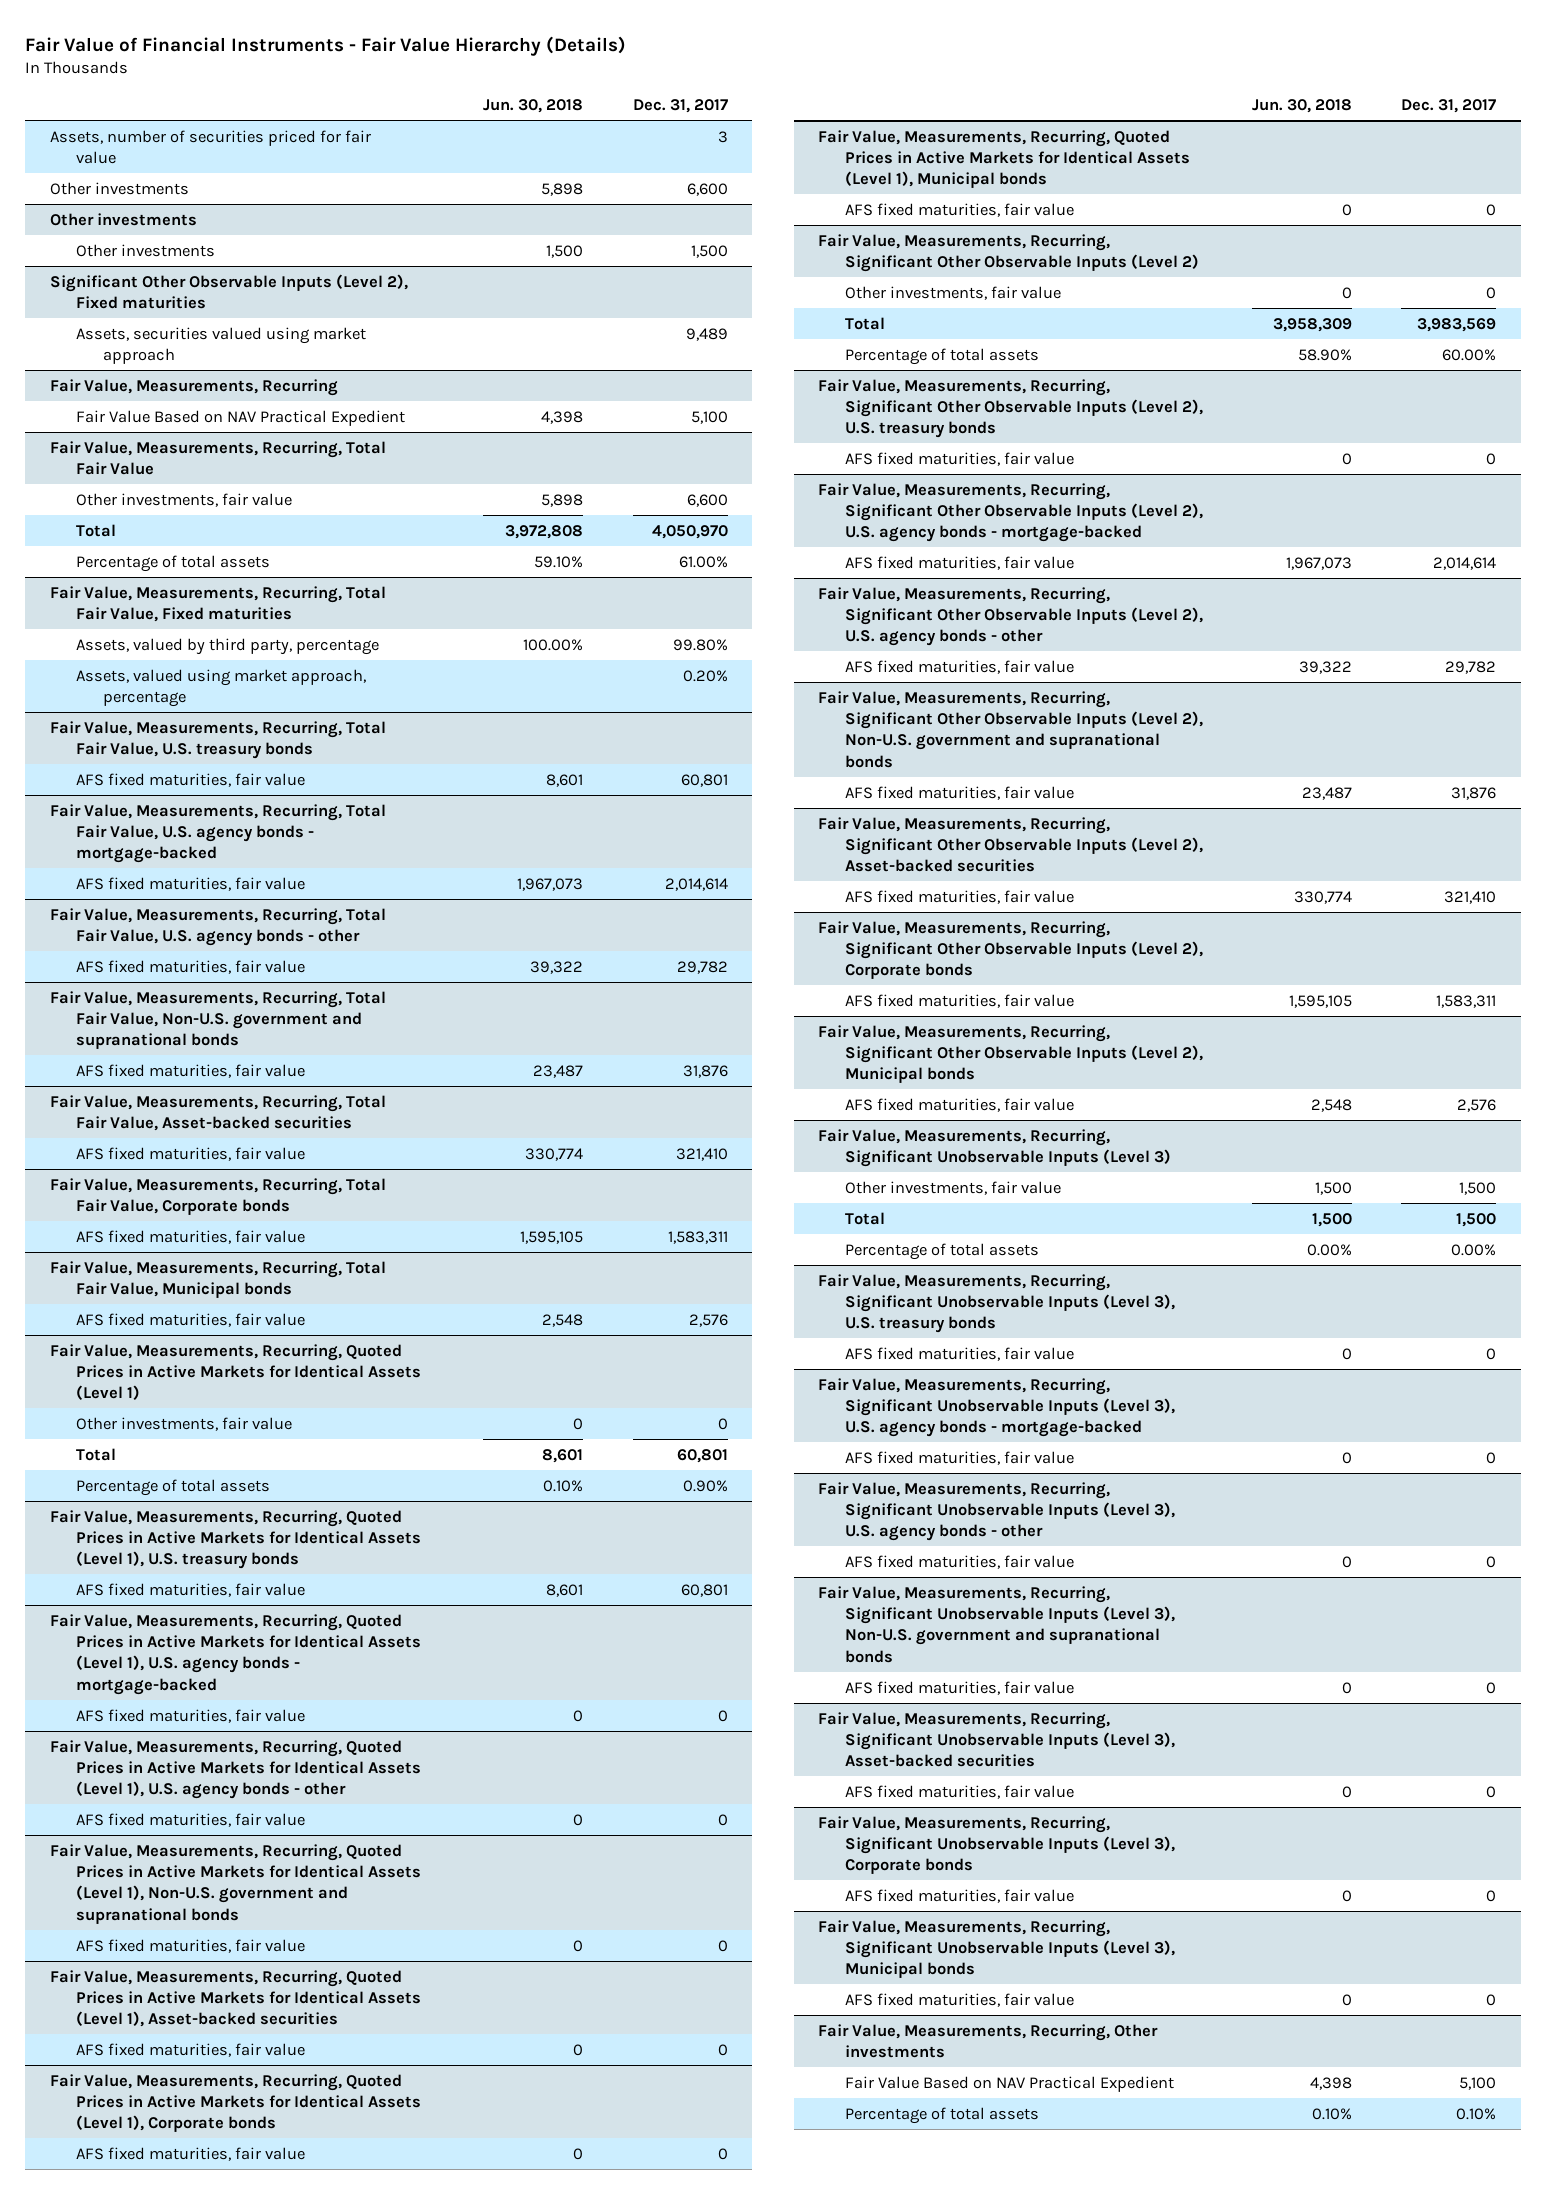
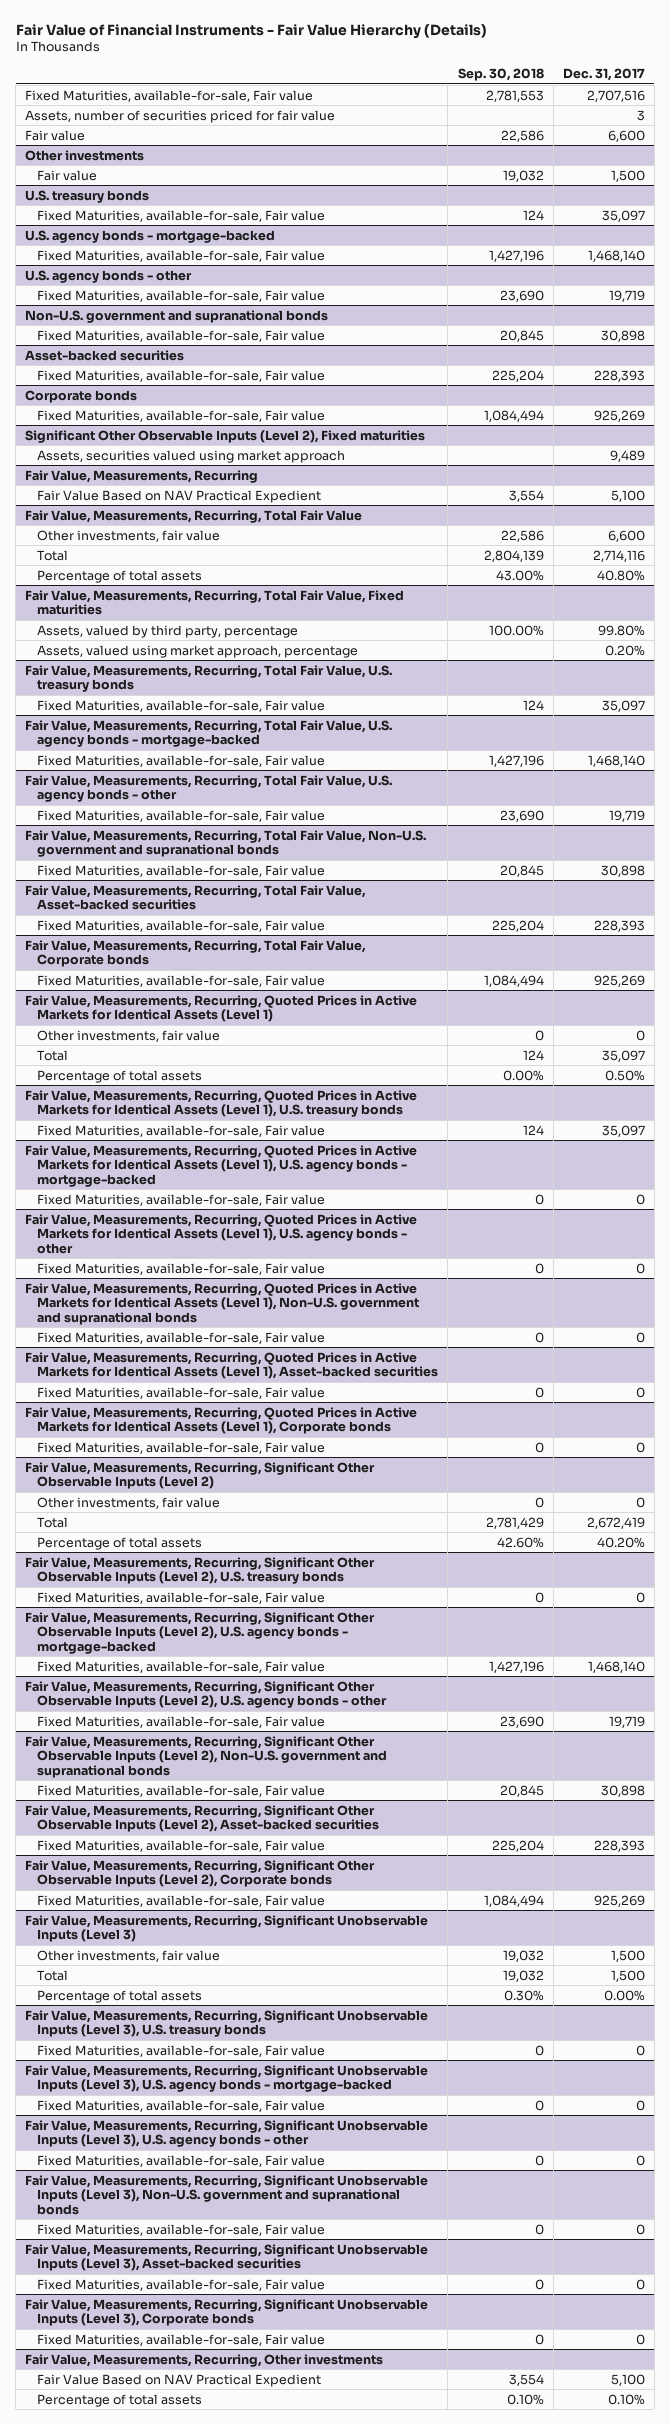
- | Jun. 30, 2018 | Dec. 31, 2017
+ | Sep. 30, 2018 | Dec. 31, 2017
+ Fixed Maturities, available-for-sale, Fair value | 2,781,553 | 2,707,516
- Other investments | 5,898 | 6,600
+ Fair value | 22,586 | 6,600
@ Other investments
- Other investments | 1,500 | 1,500
+ Fair value | 19,032 | 1,500
+ U.S. treasury bonds
+ Fixed Maturities, available-for-sale, Fair value | 124 | 35,097
+ U.S. agency bonds - mortgage-backed
+ Fixed Maturities, available-for-sale, Fair value | 1,427,196 | 1,468,140
+ U.S. agency bonds - other
+ Fixed Maturities, available-for-sale, Fair value | 23,690 | 19,719
+ Non-U.S. government and supranational bonds
+ Fixed Maturities, available-for-sale, Fair value | 20,845 | 30,898
+ Asset-backed securities
+ Fixed Maturities, available-for-sale, Fair value | 225,204 | 228,393
+ Corporate bonds
+ Fixed Maturities, available-for-sale, Fair value | 1,084,494 | 925,269
@ Fair Value, Measurements, Recurring, Total Fair Value
- Total | 3,972,808 | 4,050,970
- Percentage of total assets | 59.10% | 61.00%
+ Total | 2,804,139 | 2,714,116
+ Percentage of total assets | 43.00% | 40.80%
@ Fair Value, Measurements, Recurring, Total Fair Value, U.S. treasury bonds
- AFS fixed maturities, fair value | 8,601 | 60,801
+ Fixed Maturities, available-for-sale, Fair value | 124 | 35,097
@ Fair Value, Measurements, Recurring, Total Fair Value, U.S. agency bonds - mortgage-backed
- AFS fixed maturities, fair value | 1,967,073 | 2,014,614
+ Fixed Maturities, available-for-sale, Fair value | 1,427,196 | 1,468,140
@ Fair Value, Measurements, Recurring, Total Fair Value, U.S. agency bonds - other
- AFS fixed maturities, fair value | 39,322 | 29,782
+ Fixed Maturities, available-for-sale, Fair value | 23,690 | 19,719
@ Fair Value, Measurements, Recurring, Total Fair Value, Non-U.S. government and supranational bonds
- AFS fixed maturities, fair value | 23,487 | 31,876
+ Fixed Maturities, available-for-sale, Fair value | 20,845 | 30,898
@ Fair Value, Measurements, Recurring, Total Fair Value, Asset-backed securities
- AFS fixed maturities, fair value | 330,774 | 321,410
+ Fixed Maturities, available-for-sale, Fair value | 225,204 | 228,393
@ Fair Value, Measurements, Recurring, Total Fair Value, Corporate bonds
- AFS fixed maturities, fair value | 1,595,105 | 1,583,311
- Fair Value, Measurements, Recurring, Total Fair Value, Municipal bonds
- AFS fixed maturities, fair value | 2,548 | 2,576
@ Fair Value, Measurements, Recurring, Total Fair Value, Corporate bonds
+ Fixed Maturities, available-for-sale, Fair value | 1,084,494 | 925,269
@ Fair Value, Measurements, Recurring, Quoted Prices in Active Markets for Identical Assets (Level 1)
- Total | 8,601 | 60,801
- Percentage of total assets | 0.10% | 0.90%
+ Total | 124 | 35,097
+ Percentage of total assets | 0.00% | 0.50%
@ Fair Value, Measurements, Recurring, Quoted Prices in Active Markets for Identical Assets (Level 1), U.S. treasury bonds
- AFS fixed maturities, fair value | 8,601 | 60,801
+ Fixed Maturities, available-for-sale, Fair value | 124 | 35,097
@ Fair Value, Measurements, Recurring, Quoted Prices in Active Markets for Identical Assets (Level 1), U.S. agency bonds - mortgage-backed
- AFS fixed maturities, fair value | 0 | 0
+ Fixed Maturities, available-for-sale, Fair value | 0 | 0
@ Fair Value, Measurements, Recurring, Quoted Prices in Active Markets for Identical Assets (Level 1), U.S. agency bonds - other
- AFS fixed maturities, fair value | 0 | 0
+ Fixed Maturities, available-for-sale, Fair value | 0 | 0
@ Fair Value, Measurements, Recurring, Quoted Prices in Active Markets for Identical Assets (Level 1), Non-U.S. government and supranational bonds
- AFS fixed maturities, fair value | 0 | 0
+ Fixed Maturities, available-for-sale, Fair value | 0 | 0
@ Fair Value, Measurements, Recurring, Quoted Prices in Active Markets for Identical Assets (Level 1), Asset-backed securities
- AFS fixed maturities, fair value | 0 | 0
+ Fixed Maturities, available-for-sale, Fair value | 0 | 0
@ Fair Value, Measurements, Recurring, Quoted Prices in Active Markets for Identical Assets (Level 1), Corporate bonds
- AFS fixed maturities, fair value | 0 | 0
- Fair Value, Measurements, Recurring, Quoted Prices in Active Markets for Identical Assets (Level 1), Municipal bonds
- AFS fixed maturities, fair value | 0 | 0
@ Fair Value, Measurements, Recurring, Quoted Prices in Active Markets for Identical Assets (Level 1), Corporate bonds
+ Fixed Maturities, available-for-sale, Fair value | 0 | 0
@ Fair Value, Measurements, Recurring, Significant Other Observable Inputs (Level 2)
- Total | 3,958,309 | 3,983,569
- Percentage of total assets | 58.90% | 60.00%
+ Total | 2,781,429 | 2,672,419
+ Percentage of total assets | 42.60% | 40.20%
@ Fair Value, Measurements, Recurring, Significant Other Observable Inputs (Level 2), U.S. treasury bonds
- AFS fixed maturities, fair value | 0 | 0
+ Fixed Maturities, available-for-sale, Fair value | 0 | 0
@ Fair Value, Measurements, Recurring, Significant Other Observable Inputs (Level 2), U.S. agency bonds - mortgage-backed
- AFS fixed maturities, fair value | 1,967,073 | 2,014,614
+ Fixed Maturities, available-for-sale, Fair value | 1,427,196 | 1,468,140
@ Fair Value, Measurements, Recurring, Significant Other Observable Inputs (Level 2), U.S. agency bonds - other
- AFS fixed maturities, fair value | 39,322 | 29,782
+ Fixed Maturities, available-for-sale, Fair value | 23,690 | 19,719
@ Fair Value, Measurements, Recurring, Significant Other Observable Inputs (Level 2), Non-U.S. government and supranational bonds
- AFS fixed maturities, fair value | 23,487 | 31,876
+ Fixed Maturities, available-for-sale, Fair value | 20,845 | 30,898
@ Fair Value, Measurements, Recurring, Significant Other Observable Inputs (Level 2), Asset-backed securities
- AFS fixed maturities, fair value | 330,774 | 321,410
+ Fixed Maturities, available-for-sale, Fair value | 225,204 | 228,393
@ Fair Value, Measurements, Recurring, Significant Other Observable Inputs (Level 2), Corporate bonds
- AFS fixed maturities, fair value | 1,595,105 | 1,583,311
- Fair Value, Measurements, Recurring, Significant Other Observable Inputs (Level 2), Municipal bonds
- AFS fixed maturities, fair value | 2,548 | 2,576
@ Fair Value, Measurements, Recurring, Significant Other Observable Inputs (Level 2), Corporate bonds
+ Fixed Maturities, available-for-sale, Fair value | 1,084,494 | 925,269
@ Fair Value, Measurements, Recurring, Significant Unobservable Inputs (Level 3), U.S. treasury bonds
- AFS fixed maturities, fair value | 0 | 0
+ Fixed Maturities, available-for-sale, Fair value | 0 | 0
@ Fair Value, Measurements, Recurring, Significant Unobservable Inputs (Level 3), U.S. agency bonds - mortgage-backed
- AFS fixed maturities, fair value | 0 | 0
+ Fixed Maturities, available-for-sale, Fair value | 0 | 0
@ Fair Value, Measurements, Recurring, Significant Unobservable Inputs (Level 3), U.S. agency bonds - other
- AFS fixed maturities, fair value | 0 | 0
+ Fixed Maturities, available-for-sale, Fair value | 0 | 0
@ Fair Value, Measurements, Recurring, Significant Unobservable Inputs (Level 3), Non-U.S. government and supranational bonds
- AFS fixed maturities, fair value | 0 | 0
+ Fixed Maturities, available-for-sale, Fair value | 0 | 0
@ Fair Value, Measurements, Recurring, Significant Unobservable Inputs (Level 3), Asset-backed securities
- AFS fixed maturities, fair value | 0 | 0
+ Fixed Maturities, available-for-sale, Fair value | 0 | 0
@ Fair Value, Measurements, Recurring, Significant Unobservable Inputs (Level 3), Corporate bonds
- AFS fixed maturities, fair value | 0 | 0
- Fair Value, Measurements, Recurring, Significant Unobservable Inputs (Level 3), Municipal bonds
- AFS fixed maturities, fair value | 0 | 0
@ Fair Value, Measurements, Recurring, Significant Unobservable Inputs (Level 3), Corporate bonds
+ Fixed Maturities, available-for-sale, Fair value | 0 | 0

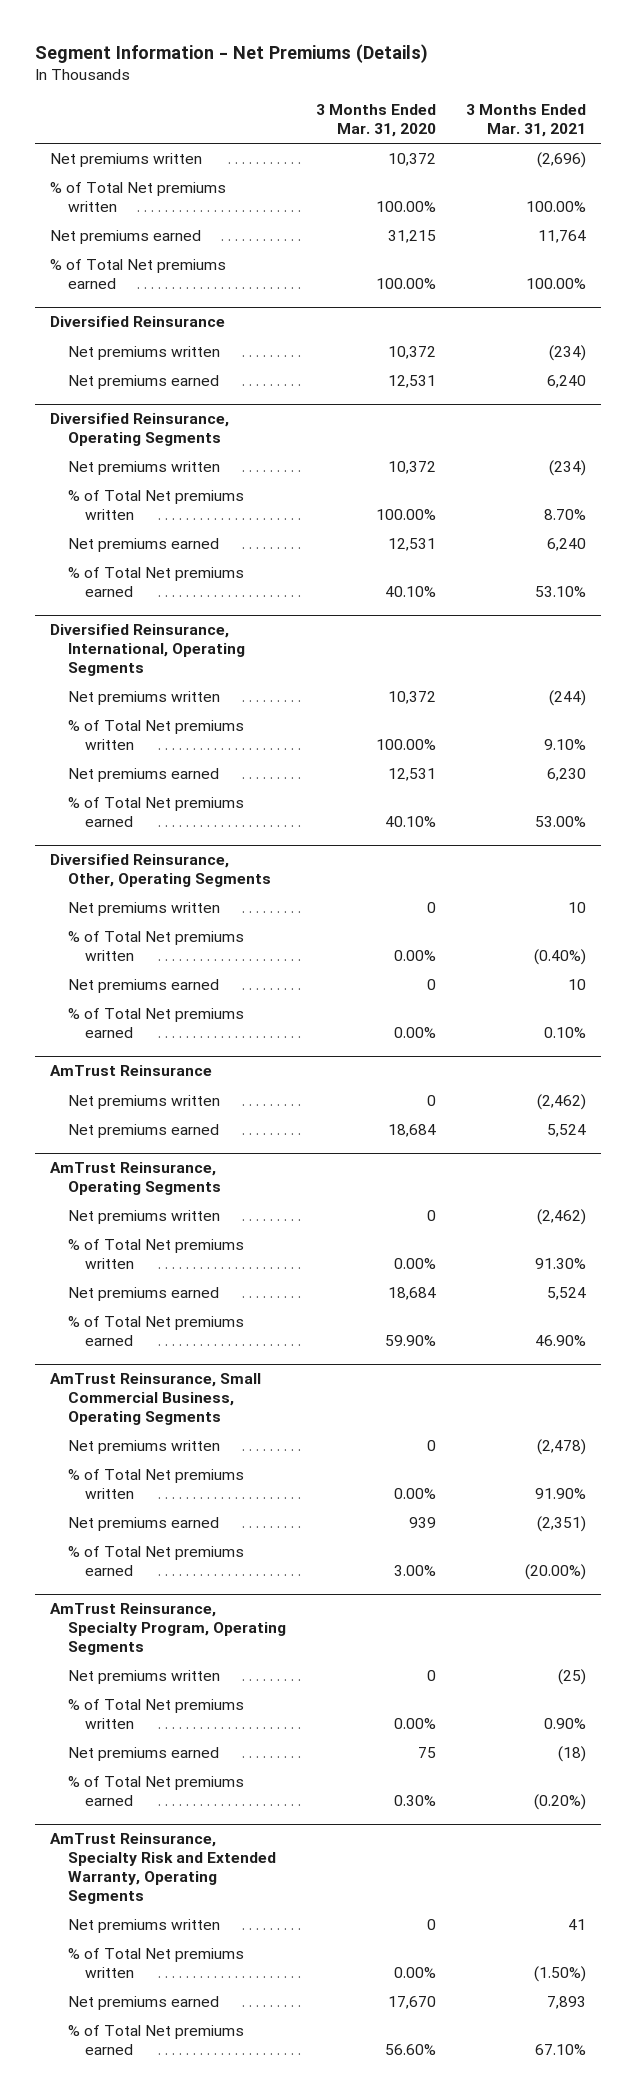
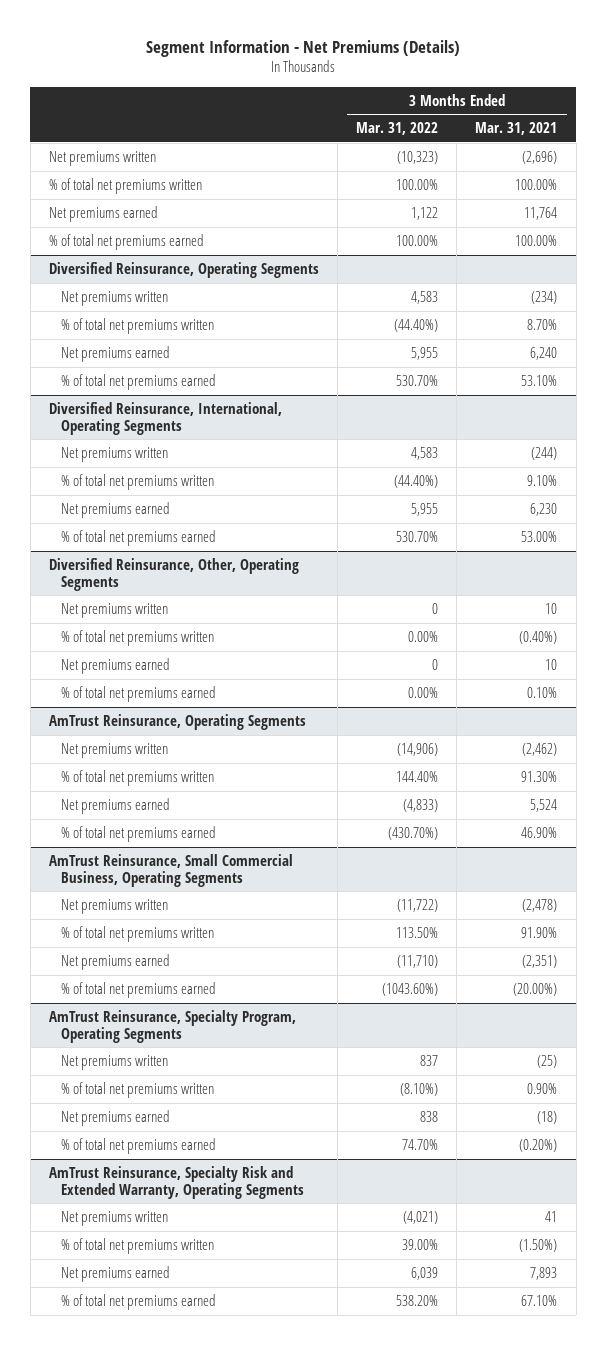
- | 3 Months Ended Mar. 31, 2020 | 3 Months Ended Mar. 31, 2021
+ | 3 Months Ended Mar. 31, 2022 | 3 Months Ended Mar. 31, 2021
- % of Total Net premiums written | 100.00% | 100.00%
+ % of total net premiums written | 100.00% | 100.00%
- % of Total Net premiums earned | 100.00% | 100.00%
- Diversified Reinsurance
- Net premiums written | 10,372 | (234)
- Net premiums earned | 12,531 | 6,240
+ % of total net premiums earned | 100.00% | 100.00%
@ Diversified Reinsurance, Operating Segments
- % of Total Net premiums written | 100.00% | 8.70%
+ % of total net premiums written | (44.40%) | 8.70%
- % of Total Net premiums earned | 40.10% | 53.10%
+ % of total net premiums earned | 530.70% | 53.10%
@ Diversified Reinsurance, International, Operating Segments
- % of Total Net premiums written | 100.00% | 9.10%
+ % of total net premiums written | (44.40%) | 9.10%
- % of Total Net premiums earned | 40.10% | 53.00%
+ % of total net premiums earned | 530.70% | 53.00%
@ Diversified Reinsurance, Other, Operating Segments
- % of Total Net premiums written | 0.00% | (0.40%)
+ % of total net premiums written | 0.00% | (0.40%)
- % of Total Net premiums earned | 0.00% | 0.10%
- AmTrust Reinsurance
- Net premiums written | 0 | (2,462)
- Net premiums earned | 18,684 | 5,524
@ Diversified Reinsurance, Other, Operating Segments
+ % of total net premiums earned | 0.00% | 0.10%
@ AmTrust Reinsurance, Operating Segments
- % of Total Net premiums written | 0.00% | 91.30%
+ % of total net premiums written | 144.40% | 91.30%
- % of Total Net premiums earned | 59.90% | 46.90%
+ % of total net premiums earned | (430.70%) | 46.90%
@ AmTrust Reinsurance, Small Commercial Business, Operating Segments
- % of Total Net premiums written | 0.00% | 91.90%
+ % of total net premiums written | 113.50% | 91.90%
- % of Total Net premiums earned | 3.00% | (20.00%)
+ % of total net premiums earned | (1043.60%) | (20.00%)
@ AmTrust Reinsurance, Specialty Program, Operating Segments
- % of Total Net premiums written | 0.00% | 0.90%
+ % of total net premiums written | (8.10%) | 0.90%
- % of Total Net premiums earned | 0.30% | (0.20%)
+ % of total net premiums earned | 74.70% | (0.20%)
@ AmTrust Reinsurance, Specialty Risk and Extended Warranty, Operating Segments
- % of Total Net premiums written | 0.00% | (1.50%)
+ % of total net premiums written | 39.00% | (1.50%)
- % of Total Net premiums earned | 56.60% | 67.10%
+ % of total net premiums earned | 538.20% | 67.10%

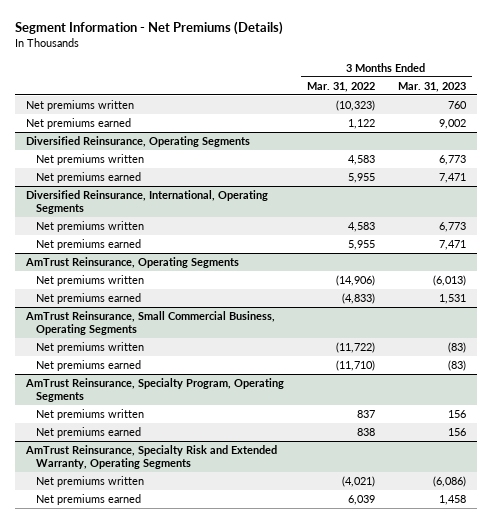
- | 3 Months Ended Mar. 31, 2022 | 3 Months Ended Mar. 31, 2021
+ | 3 Months Ended Mar. 31, 2022 | 3 Months Ended Mar. 31, 2023
- % of total net premiums written | 100.00% | 100.00%
- % of total net premiums earned | 100.00% | 100.00%
@ Diversified Reinsurance, Operating Segments
- % of total net premiums written | (44.40%) | 8.70%
- % of total net premiums earned | 530.70% | 53.10%
@ Diversified Reinsurance, International, Operating Segments
- % of total net premiums written | (44.40%) | 9.10%
- % of total net premiums earned | 530.70% | 53.00%
- Diversified Reinsurance, Other, Operating Segments
- Net premiums written | 0 | 10
- % of total net premiums written | 0.00% | (0.40%)
- Net premiums earned | 0 | 10
- % of total net premiums earned | 0.00% | 0.10%
@ AmTrust Reinsurance, Operating Segments
- % of total net premiums written | 144.40% | 91.30%
- % of total net premiums earned | (430.70%) | 46.90%
@ AmTrust Reinsurance, Small Commercial Business, Operating Segments
- % of total net premiums written | 113.50% | 91.90%
- % of total net premiums earned | (1043.60%) | (20.00%)
@ AmTrust Reinsurance, Specialty Program, Operating Segments
- % of total net premiums written | (8.10%) | 0.90%
- % of total net premiums earned | 74.70% | (0.20%)
@ AmTrust Reinsurance, Specialty Risk and Extended Warranty, Operating Segments
- % of total net premiums written | 39.00% | (1.50%)
- % of total net premiums earned | 538.20% | 67.10%

